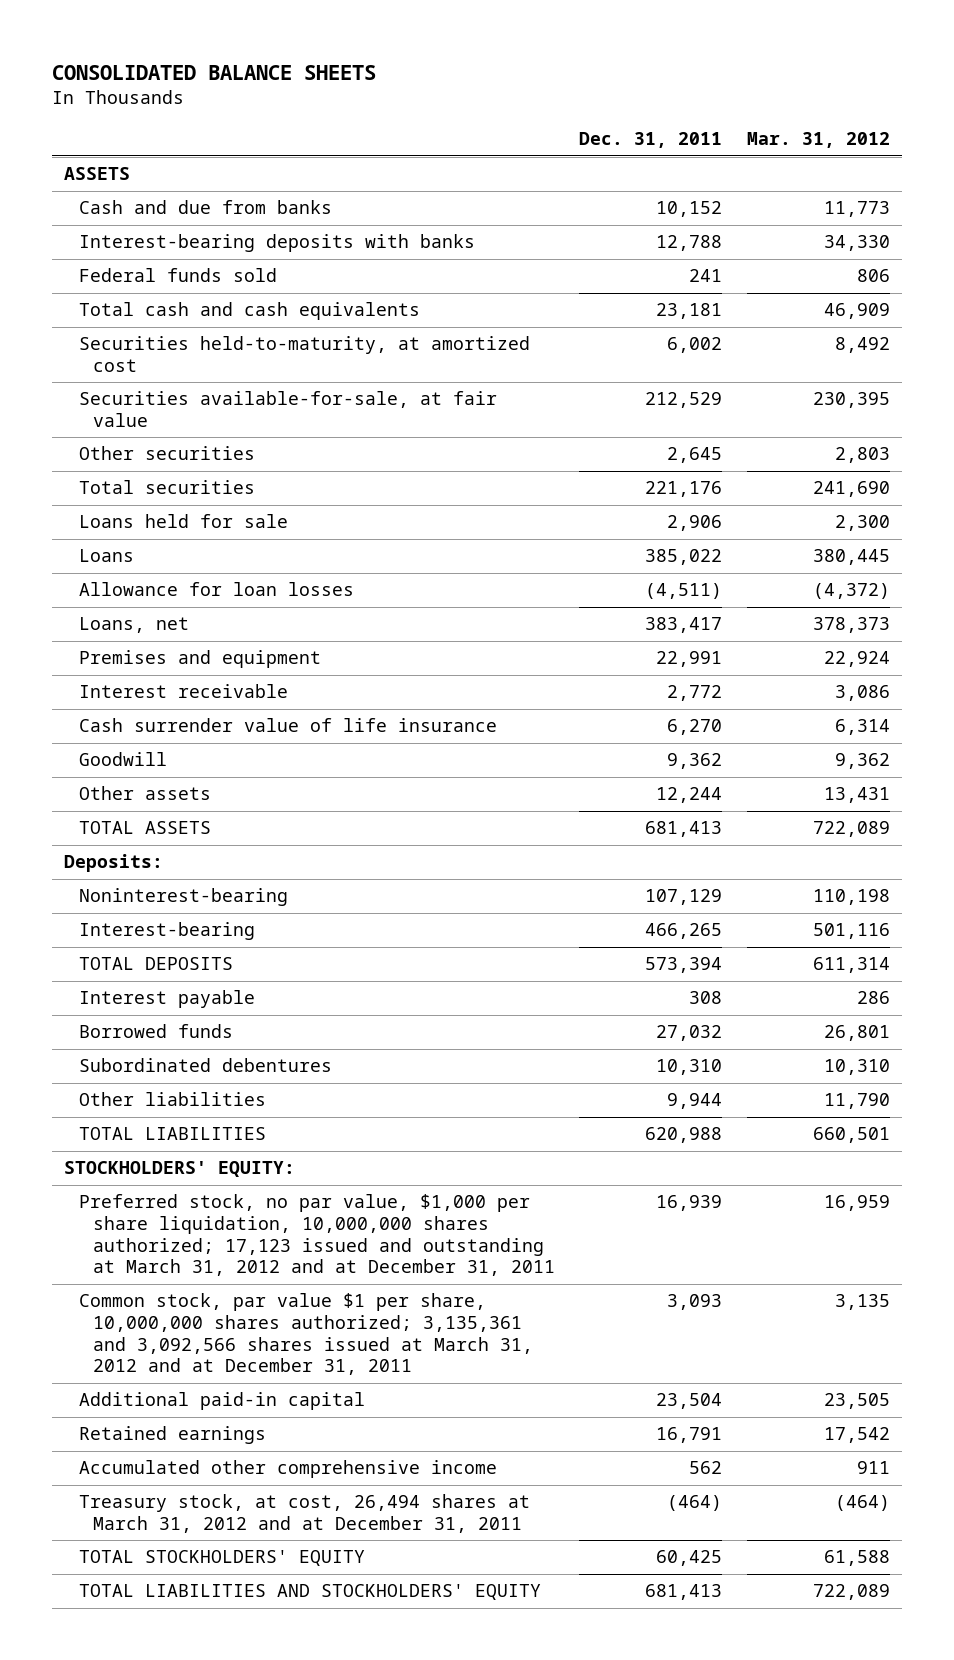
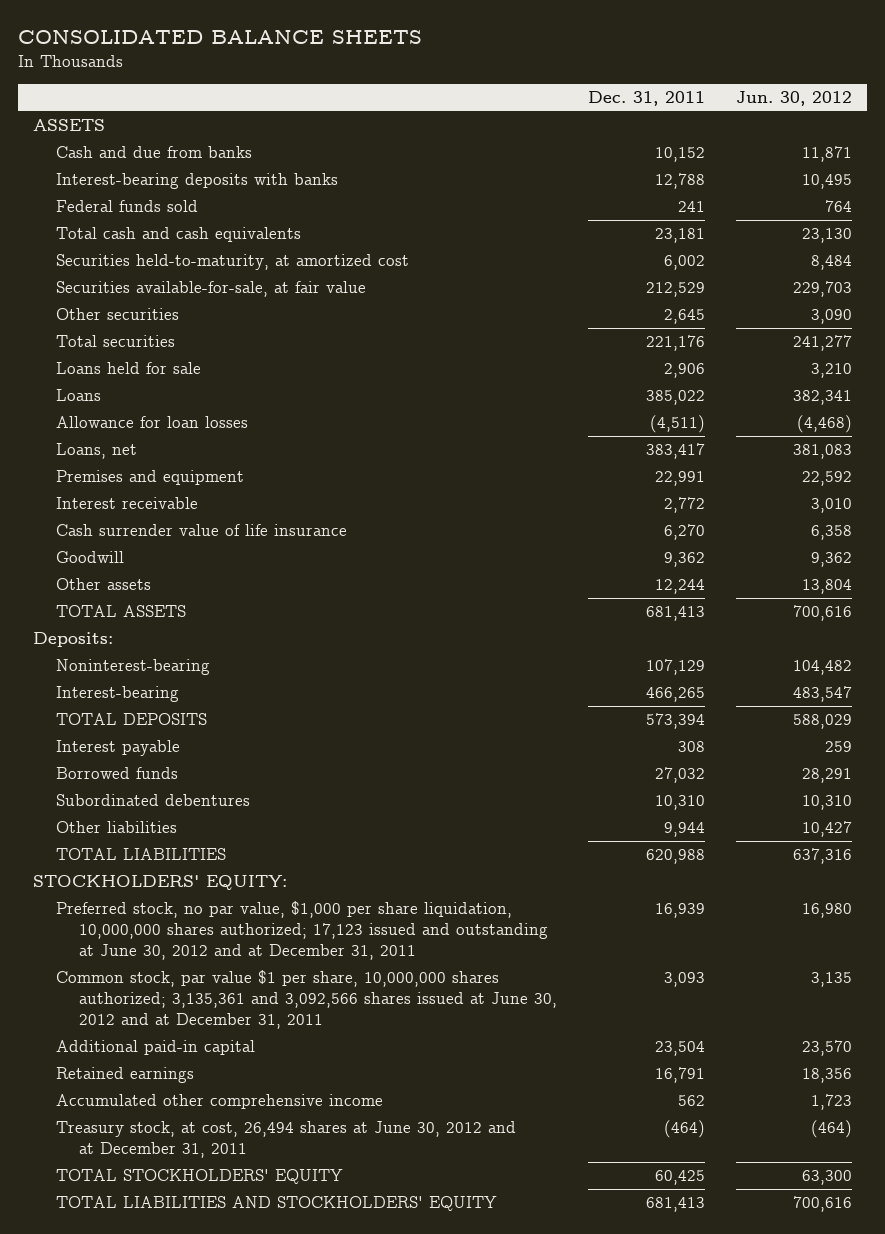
- | Dec. 31, 2011 | Mar. 31, 2012
+ | Dec. 31, 2011 | Jun. 30, 2012
- Preferred stock, no par value, $1,000 per share liquidation, 10,000,000 shares authorized; 17,123 issued and outstanding at March 31, 2012 and at December 31, 2011 | 16,939 | 16,959
- Common stock, par value $1 per share, 10,000,000 shares authorized; 3,135,361 and 3,092,566 shares issued at March 31, 2012 and at December 31, 2011 | 3,093 | 3,135
+ Preferred stock, no par value, $1,000 per share liquidation, 10,000,000 shares authorized; 17,123 issued and outstanding at June 30, 2012 and at December 31, 2011 | 16,939 | 16,980
+ Common stock, par value $1 per share, 10,000,000 shares authorized; 3,135,361 and 3,092,566 shares issued at June 30, 2012 and at December 31, 2011 | 3,093 | 3,135
- Treasury stock, at cost, 26,494 shares at March 31, 2012 and at December 31, 2011 | (464) | (464)
+ Treasury stock, at cost, 26,494 shares at June 30, 2012 and at December 31, 2011 | (464) | (464)

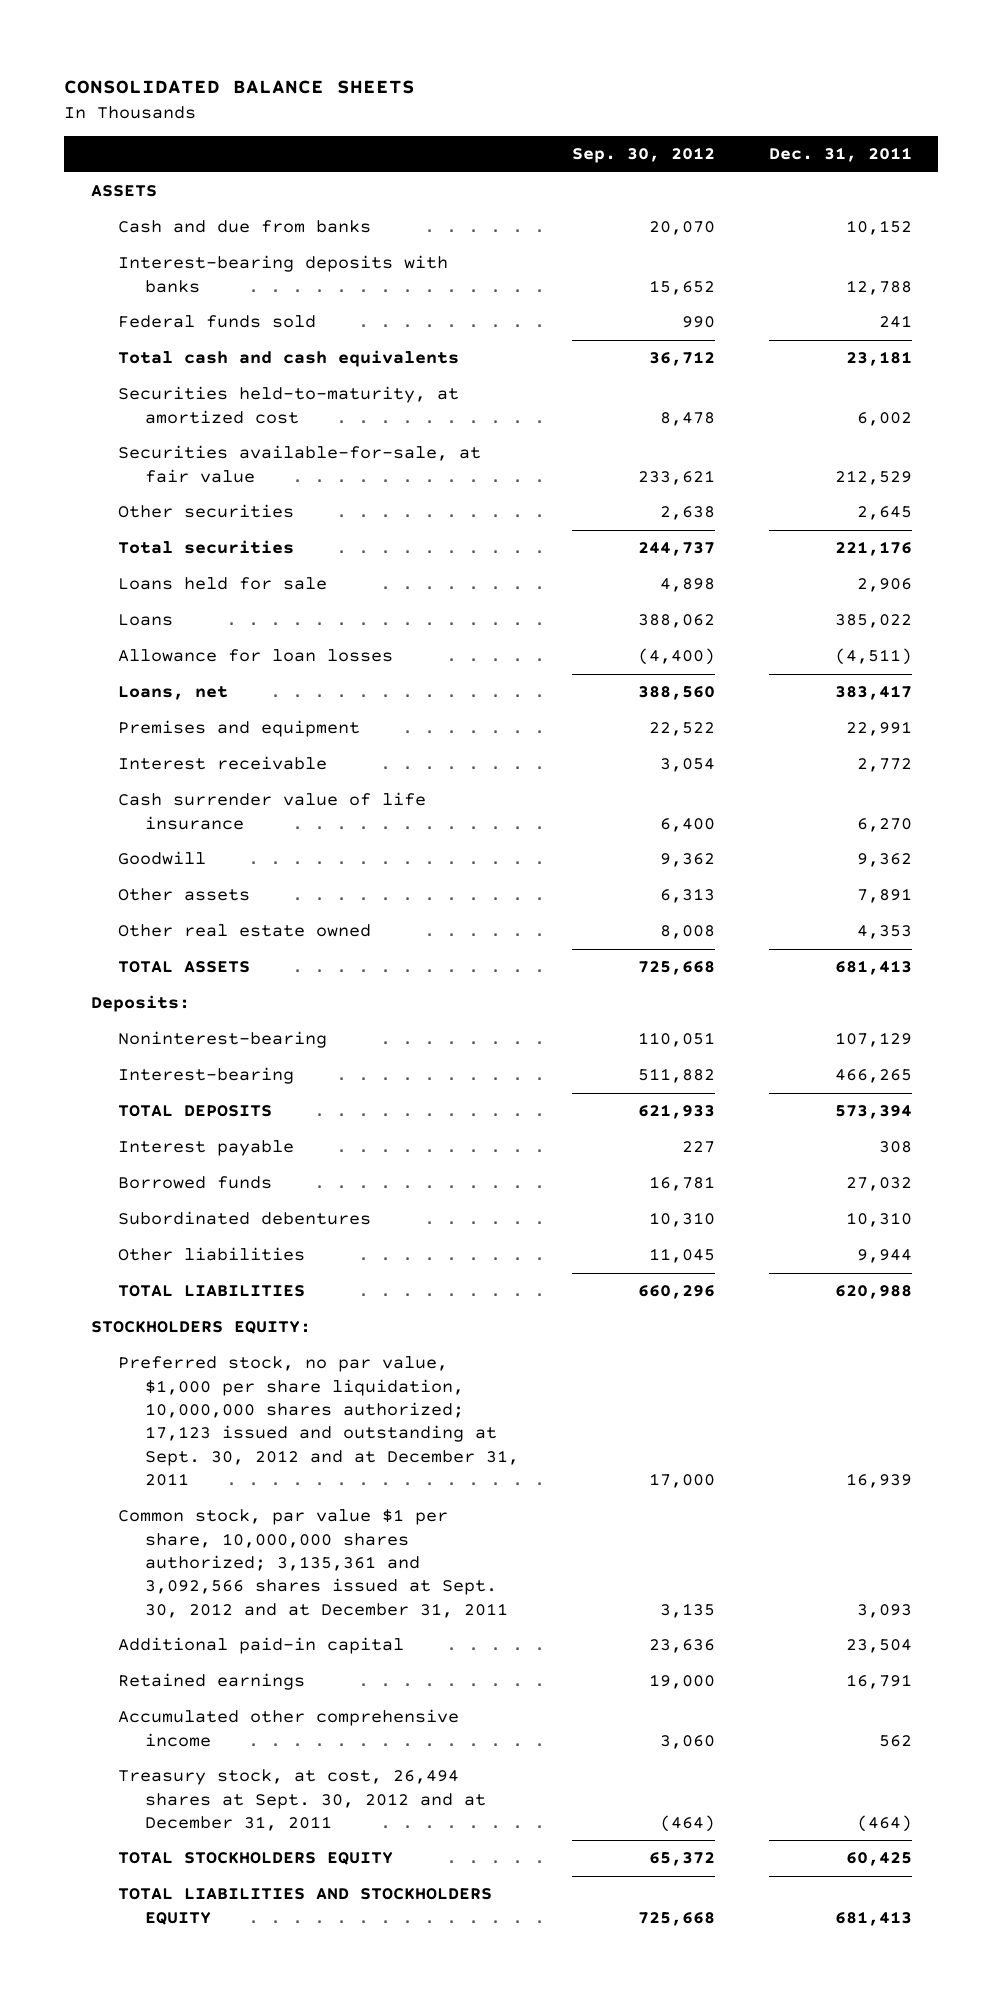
- | Dec. 31, 2011 | Jun. 30, 2012
+ | Sep. 30, 2012 | Dec. 31, 2011
- Other assets | 12,244 | 13,804
+ Other assets | 6,313 | 7,891
+ Other real estate owned | 8,008 | 4,353
- STOCKHOLDERS' EQUITY:
- Preferred stock, no par value, $1,000 per share liquidation, 10,000,000 shares authorized; 17,123 issued and outstanding at June 30, 2012 and at December 31, 2011 | 16,939 | 16,980
- Common stock, par value $1 per share, 10,000,000 shares authorized; 3,135,361 and 3,092,566 shares issued at June 30, 2012 and at December 31, 2011 | 3,093 | 3,135
+ STOCKHOLDERS EQUITY:
+ Preferred stock, no par value, $1,000 per share liquidation, 10,000,000 shares authorized; 17,123 issued and outstanding at Sept. 30, 2012 and at December 31, 2011 | 17,000 | 16,939
+ Common stock, par value $1 per share, 10,000,000 shares authorized; 3,135,361 and 3,092,566 shares issued at Sept. 30, 2012 and at December 31, 2011 | 3,135 | 3,093
- Treasury stock, at cost, 26,494 shares at June 30, 2012 and at December 31, 2011 | (464) | (464)
- TOTAL STOCKHOLDERS' EQUITY | 60,425 | 63,300
- TOTAL LIABILITIES AND STOCKHOLDERS' EQUITY | 681,413 | 700,616
+ Treasury stock, at cost, 26,494 shares at Sept. 30, 2012 and at December 31, 2011 | (464) | (464)
+ TOTAL STOCKHOLDERS EQUITY | 65,372 | 60,425
+ TOTAL LIABILITIES AND STOCKHOLDERS EQUITY | 725,668 | 681,413

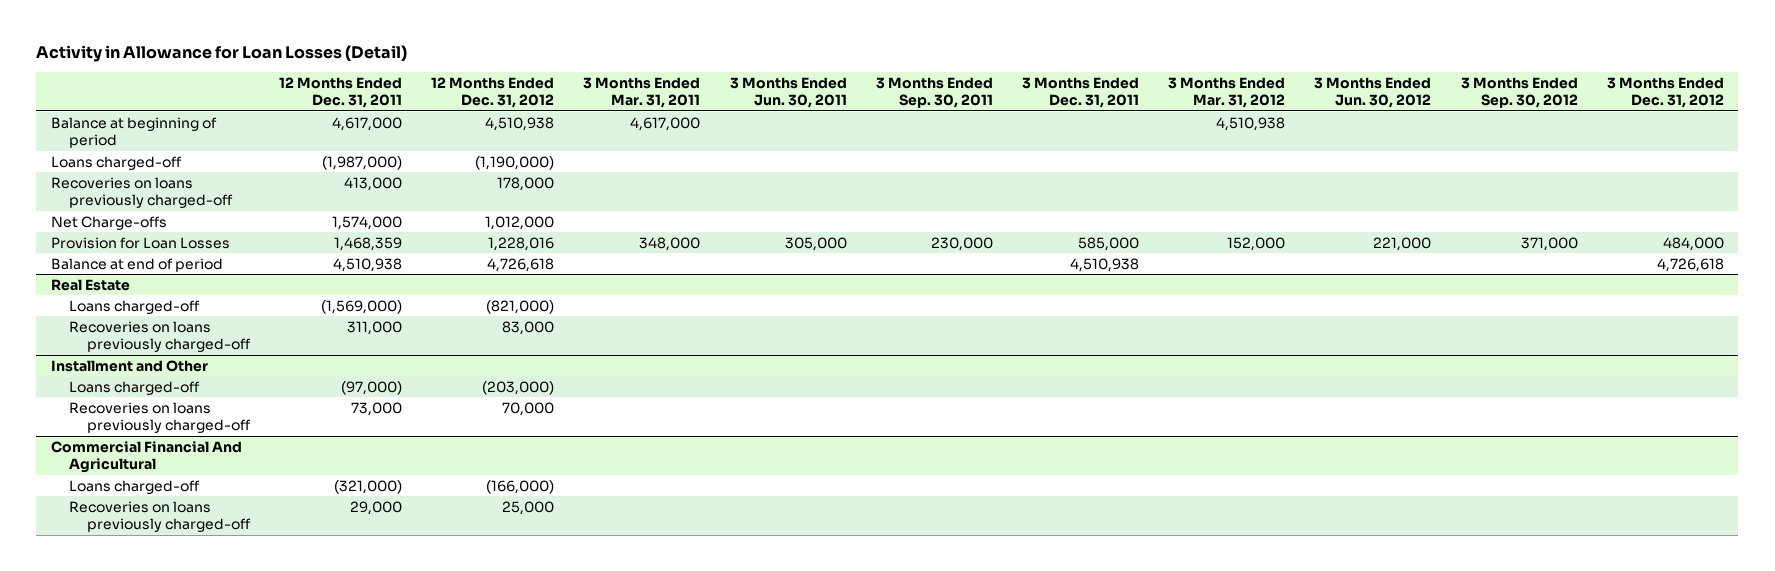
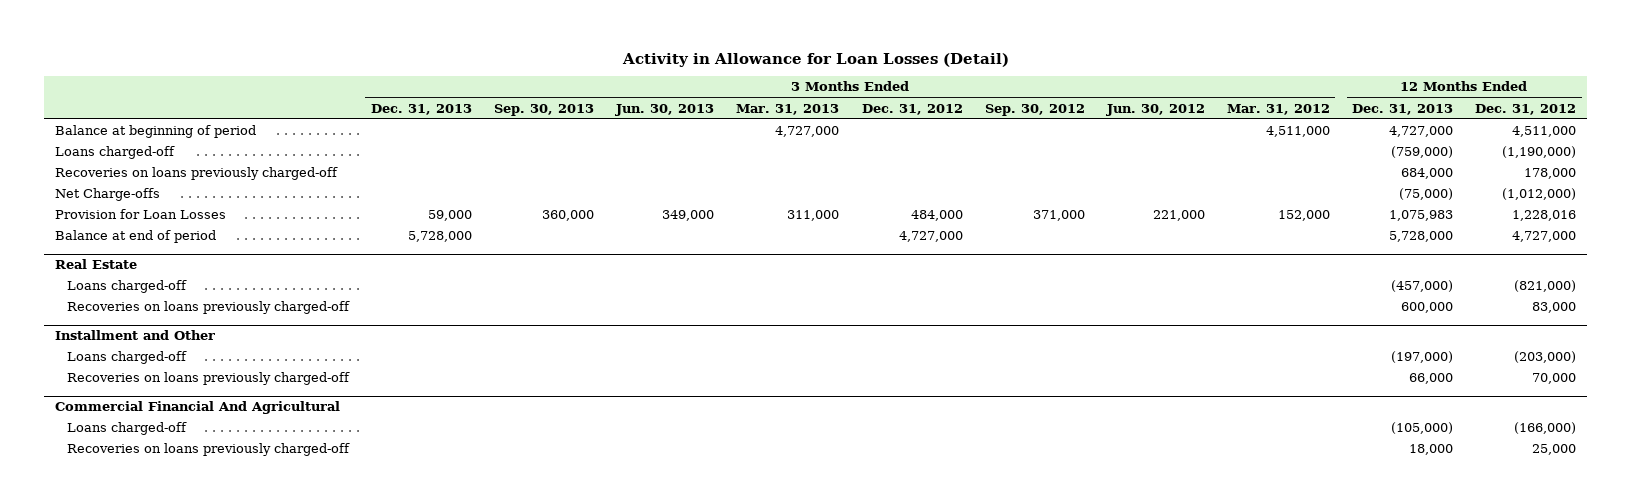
- | 12 Months Ended Dec. 31, 2011 | 12 Months Ended Dec. 31, 2012 | 3 Months Ended Mar. 31, 2011 | 3 Months Ended Jun. 30, 2011 | 3 Months Ended Sep. 30, 2011 | 3 Months Ended Dec. 31, 2011 | 3 Months Ended Mar. 31, 2012 | 3 Months Ended Jun. 30, 2012 | 3 Months Ended Sep. 30, 2012 | 3 Months Ended Dec. 31, 2012
+ | 3 Months Ended Dec. 31, 2013 | 3 Months Ended Sep. 30, 2013 | 3 Months Ended Jun. 30, 2013 | 3 Months Ended Mar. 31, 2013 | 3 Months Ended Dec. 31, 2012 | 3 Months Ended Sep. 30, 2012 | 3 Months Ended Jun. 30, 2012 | 3 Months Ended Mar. 31, 2012 | 12 Months Ended Dec. 31, 2013 | 12 Months Ended Dec. 31, 2012
- Balance at beginning of period | 4,617,000 | 4,510,938 | 4,617,000 | | | | 4,510,938 | | |
+ Balance at beginning of period | | | | 4,727,000 | | | | 4,511,000 | 4,727,000 | 4,511,000
- Net Charge-offs | 1,574,000 | 1,012,000 | | | | | | | |
+ Net Charge-offs | | | | | | | | | (75,000) | (1,012,000)
- Balance at end of period | 4,510,938 | 4,726,618 | | | | 4,510,938 | | | | 4,726,618
+ Balance at end of period | 5,728,000 | | | | 4,727,000 | | | | 5,728,000 | 4,727,000

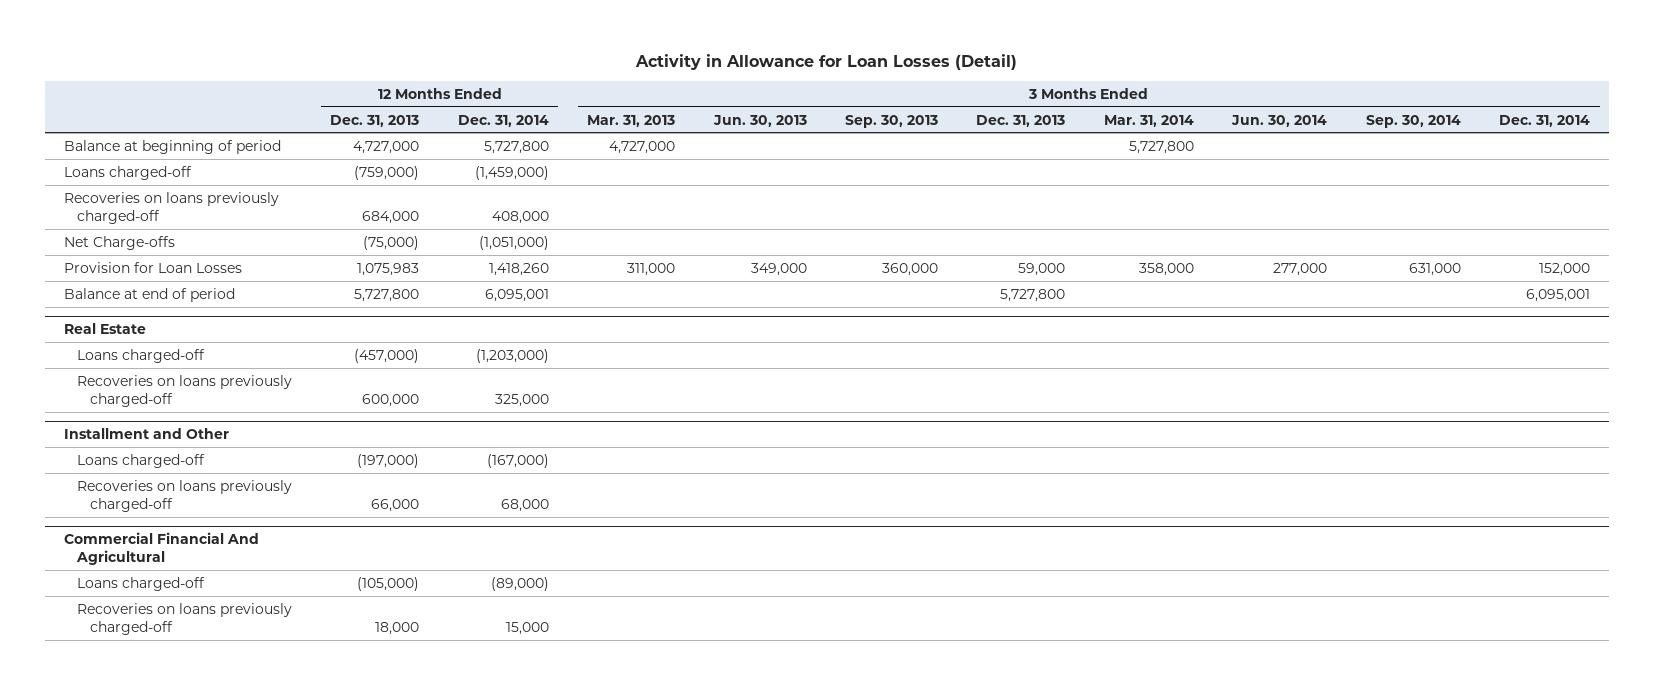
- | 3 Months Ended Dec. 31, 2013 | 3 Months Ended Sep. 30, 2013 | 3 Months Ended Jun. 30, 2013 | 3 Months Ended Mar. 31, 2013 | 3 Months Ended Dec. 31, 2012 | 3 Months Ended Sep. 30, 2012 | 3 Months Ended Jun. 30, 2012 | 3 Months Ended Mar. 31, 2012 | 12 Months Ended Dec. 31, 2013 | 12 Months Ended Dec. 31, 2012
+ | 12 Months Ended Dec. 31, 2013 | 12 Months Ended Dec. 31, 2014 | 3 Months Ended Mar. 31, 2013 | 3 Months Ended Jun. 30, 2013 | 3 Months Ended Sep. 30, 2013 | 3 Months Ended Dec. 31, 2013 | 3 Months Ended Mar. 31, 2014 | 3 Months Ended Jun. 30, 2014 | 3 Months Ended Sep. 30, 2014 | 3 Months Ended Dec. 31, 2014
- Balance at end of period | 5,728,000 | | | | 4,727,000 | | | | 5,728,000 | 4,727,000
+ Balance at end of period | 5,727,800 | 6,095,001 | | | | 5,727,800 | | | | 6,095,001

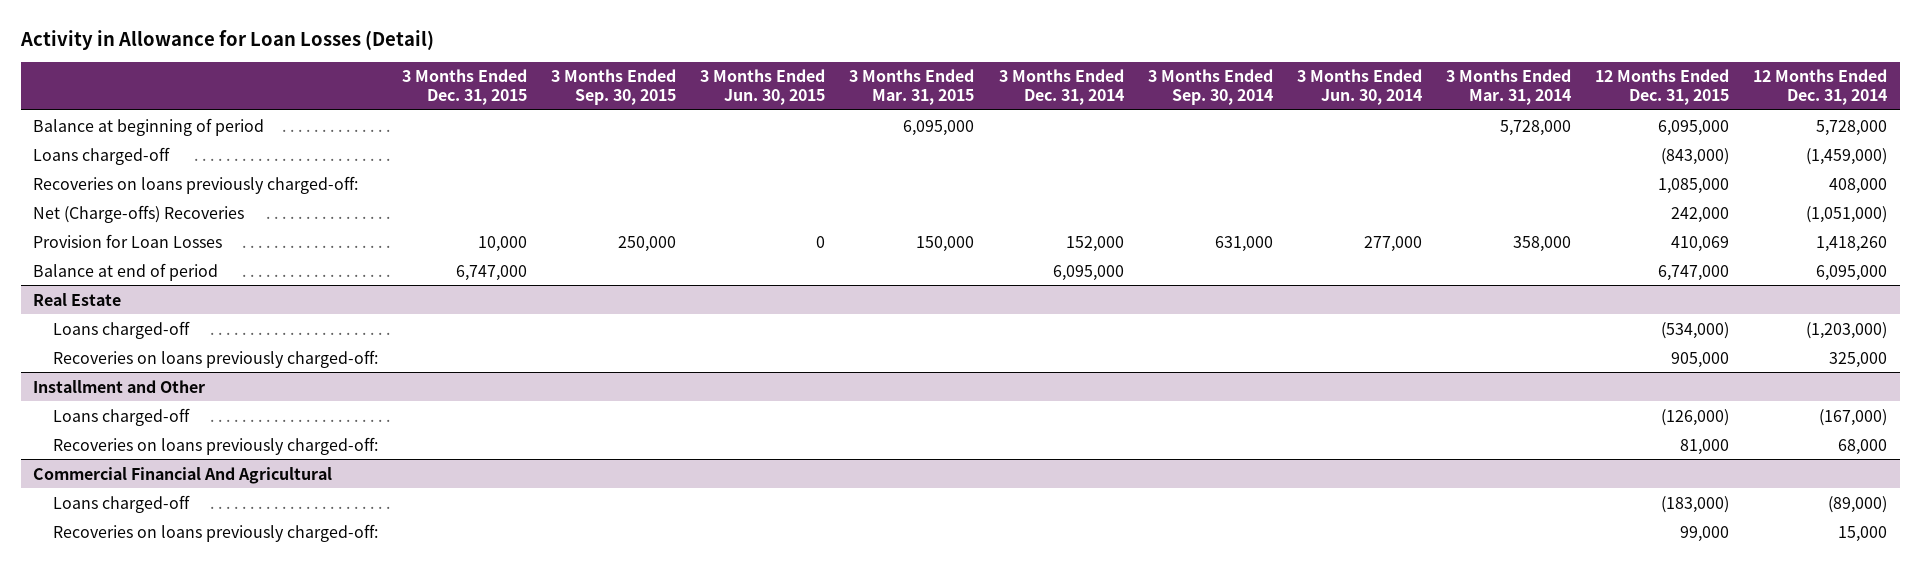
- | 12 Months Ended Dec. 31, 2013 | 12 Months Ended Dec. 31, 2014 | 3 Months Ended Mar. 31, 2013 | 3 Months Ended Jun. 30, 2013 | 3 Months Ended Sep. 30, 2013 | 3 Months Ended Dec. 31, 2013 | 3 Months Ended Mar. 31, 2014 | 3 Months Ended Jun. 30, 2014 | 3 Months Ended Sep. 30, 2014 | 3 Months Ended Dec. 31, 2014
+ | 3 Months Ended Dec. 31, 2015 | 3 Months Ended Sep. 30, 2015 | 3 Months Ended Jun. 30, 2015 | 3 Months Ended Mar. 31, 2015 | 3 Months Ended Dec. 31, 2014 | 3 Months Ended Sep. 30, 2014 | 3 Months Ended Jun. 30, 2014 | 3 Months Ended Mar. 31, 2014 | 12 Months Ended Dec. 31, 2015 | 12 Months Ended Dec. 31, 2014
- Balance at beginning of period | 4,727,000 | 5,727,800 | 4,727,000 | | | | 5,727,800 | | |
+ Balance at beginning of period | | | | 6,095,000 | | | | 5,728,000 | 6,095,000 | 5,728,000
- Recoveries on loans previously charged-off | 684,000 | 408,000 | | | | | | | |
- Net Charge-offs | (75,000) | (1,051,000) | | | | | | | |
+ Recoveries on loans previously charged-off: | | | | | | | | | 1,085,000 | 408,000
+ Net (Charge-offs) Recoveries | | | | | | | | | 242,000 | (1,051,000)
- Balance at end of period | 5,727,800 | 6,095,001 | | | | 5,727,800 | | | | 6,095,001
+ Balance at end of period | 6,747,000 | | | | 6,095,000 | | | | 6,747,000 | 6,095,000
@ Real Estate
- Recoveries on loans previously charged-off | 600,000 | 325,000 | | | | | | | |
+ Recoveries on loans previously charged-off: | | | | | | | | | 905,000 | 325,000
@ Installment and Other
- Recoveries on loans previously charged-off | 66,000 | 68,000 | | | | | | | |
+ Recoveries on loans previously charged-off: | | | | | | | | | 81,000 | 68,000
@ Commercial Financial And Agricultural
- Recoveries on loans previously charged-off | 18,000 | 15,000 | | | | | | | |
+ Recoveries on loans previously charged-off: | | | | | | | | | 99,000 | 15,000

